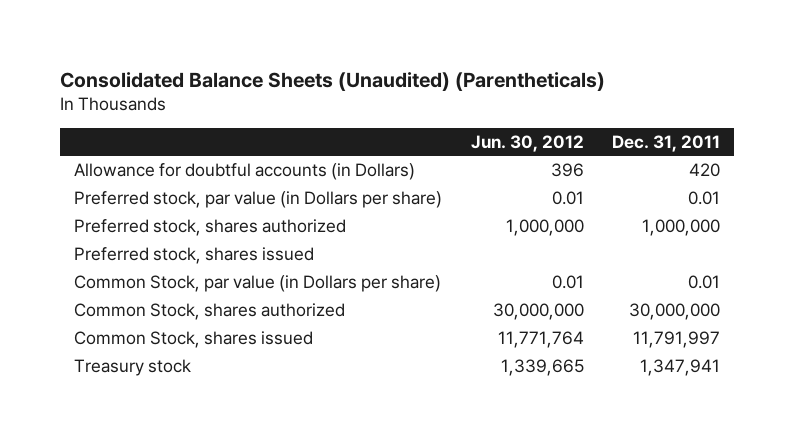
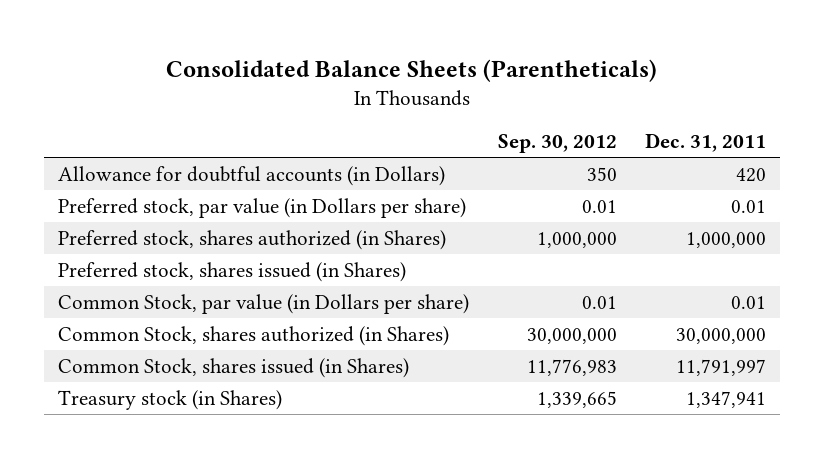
- Consolidated Balance Sheets (Unaudited) (Parentheticals)
+ Consolidated Balance Sheets (Parentheticals)
- | Jun. 30, 2012 | Dec. 31, 2011
+ | Sep. 30, 2012 | Dec. 31, 2011
- Preferred stock, shares authorized | 1,000,000 | 1,000,000
- Preferred stock, shares issued
+ Preferred stock, shares authorized (in Shares) | 1,000,000 | 1,000,000
+ Preferred stock, shares issued (in Shares)
- Common Stock, shares authorized | 30,000,000 | 30,000,000
- Common Stock, shares issued | 11,771,764 | 11,791,997
- Treasury stock | 1,339,665 | 1,347,941
+ Common Stock, shares authorized (in Shares) | 30,000,000 | 30,000,000
+ Common Stock, shares issued (in Shares) | 11,776,983 | 11,791,997
+ Treasury stock (in Shares) | 1,339,665 | 1,347,941

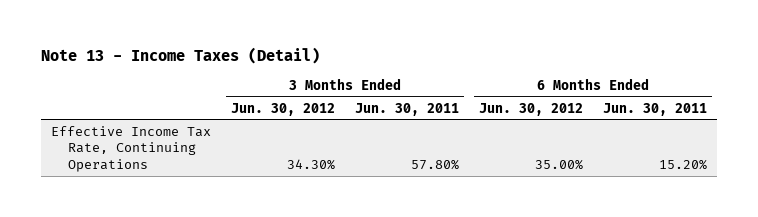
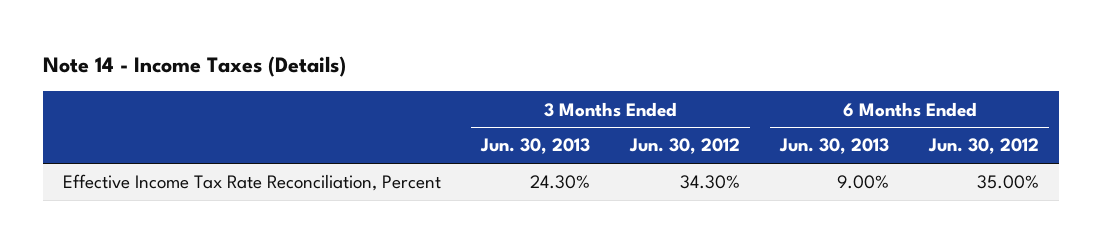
- Note 13 - Income Taxes (Detail)
+ Note 14 - Income Taxes (Details)
- | 3 Months Ended Jun. 30, 2012 | 3 Months Ended Jun. 30, 2011 | 6 Months Ended Jun. 30, 2012 | 6 Months Ended Jun. 30, 2011
+ | 3 Months Ended Jun. 30, 2013 | 3 Months Ended Jun. 30, 2012 | 6 Months Ended Jun. 30, 2013 | 6 Months Ended Jun. 30, 2012
- Effective Income Tax Rate, Continuing Operations | 34.30% | 57.80% | 35.00% | 15.20%
+ Effective Income Tax Rate Reconciliation, Percent | 24.30% | 34.30% | 9.00% | 35.00%

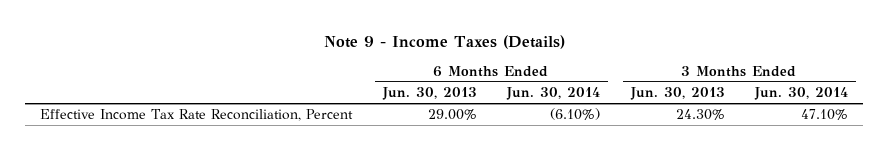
- Note 14 - Income Taxes (Details)
+ Note 9 - Income Taxes (Details)
- | 3 Months Ended Jun. 30, 2013 | 3 Months Ended Jun. 30, 2012 | 6 Months Ended Jun. 30, 2013 | 6 Months Ended Jun. 30, 2012
+ | 6 Months Ended Jun. 30, 2013 | 6 Months Ended Jun. 30, 2014 | 3 Months Ended Jun. 30, 2013 | 3 Months Ended Jun. 30, 2014
- Effective Income Tax Rate Reconciliation, Percent | 24.30% | 34.30% | 9.00% | 35.00%
+ Effective Income Tax Rate Reconciliation, Percent | 29.00% | (6.10%) | 24.30% | 47.10%

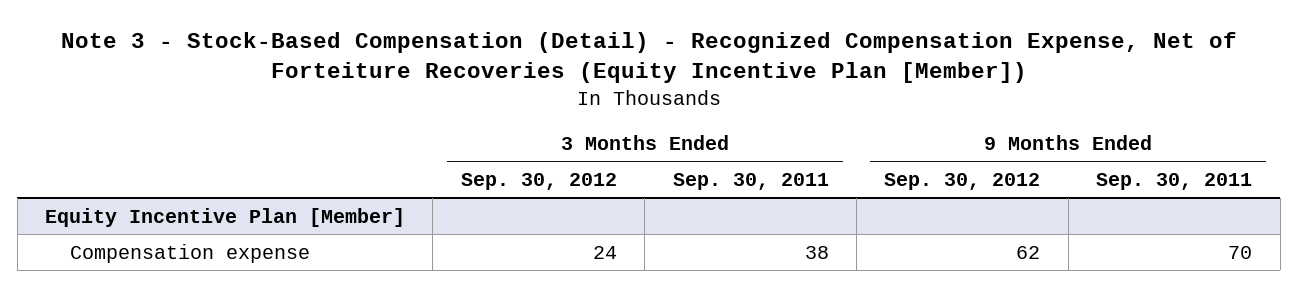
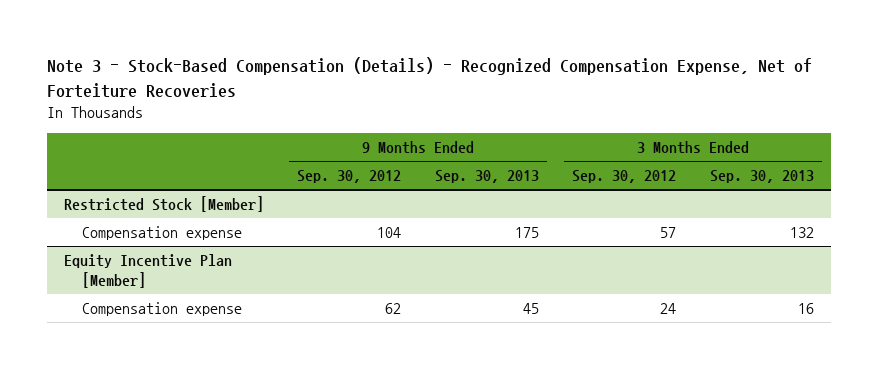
- Note 3 - Stock-Based Compensation (Detail) - Recognized Compensation Expense, Net of Forteiture Recoveries (Equity Incentive Plan [Member])
+ Note 3 - Stock-Based Compensation (Details) - Recognized Compensation Expense, Net of Forteiture Recoveries
- | 3 Months Ended Sep. 30, 2012 | 3 Months Ended Sep. 30, 2011 | 9 Months Ended Sep. 30, 2012 | 9 Months Ended Sep. 30, 2011
+ | 9 Months Ended Sep. 30, 2012 | 9 Months Ended Sep. 30, 2013 | 3 Months Ended Sep. 30, 2012 | 3 Months Ended Sep. 30, 2013
+ Restricted Stock [Member]
+ Compensation expense | 104 | 175 | 57 | 132

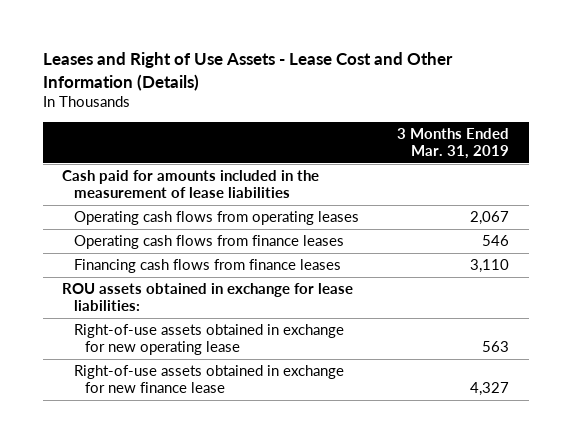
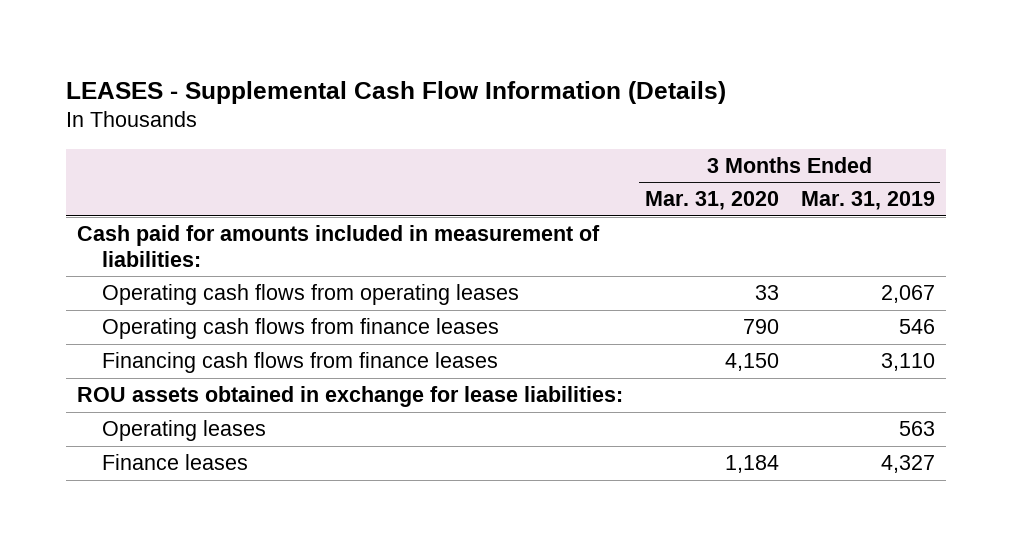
- Leases and Right of Use Assets - Lease Cost and Other Information (Details)
+ LEASES - Supplemental Cash Flow Information (Details)
- | 3 Months Ended Mar. 31, 2019
+ | 3 Months Ended Mar. 31, 2020 | 3 Months Ended Mar. 31, 2019
- Cash paid for amounts included in the measurement of lease liabilities
+ Cash paid for amounts included in measurement of liabilities:
- Right-of-use assets obtained in exchange for new operating lease | 563
- Right-of-use assets obtained in exchange for new finance lease | 4,327
+ Operating leases | | 563
+ Finance leases | 1,184 | 4,327

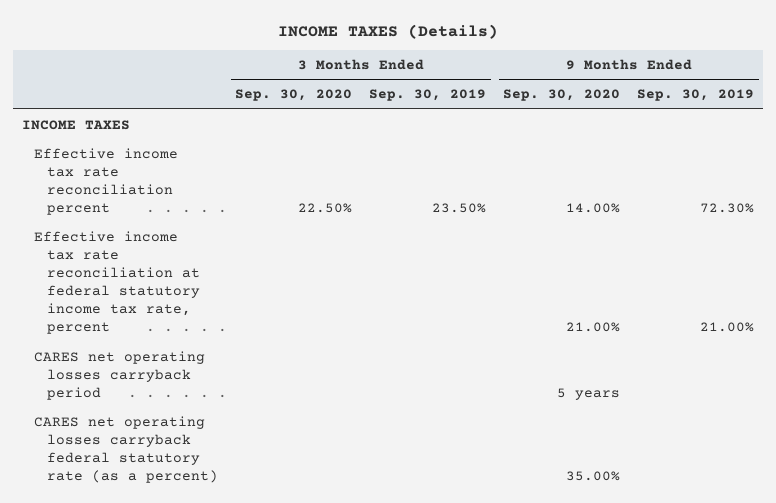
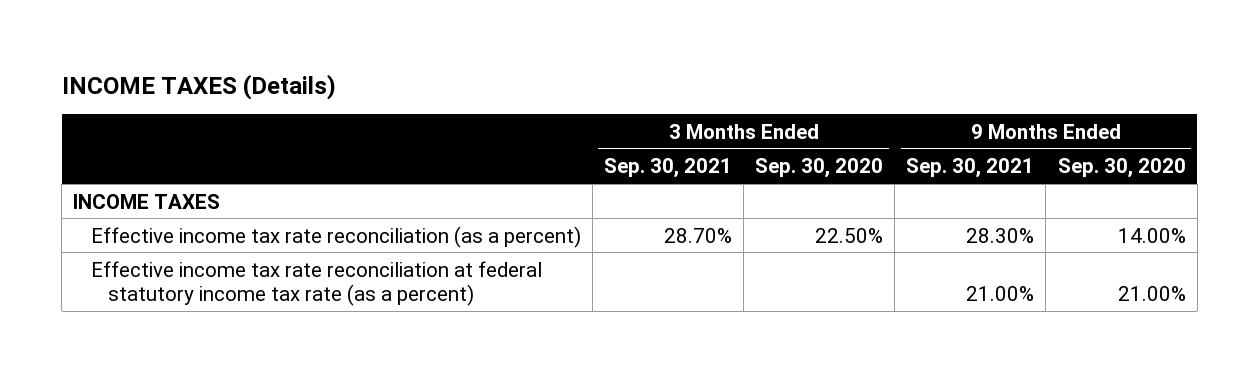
- | 3 Months Ended Sep. 30, 2020 | 3 Months Ended Sep. 30, 2019 | 9 Months Ended Sep. 30, 2020 | 9 Months Ended Sep. 30, 2019
+ | 3 Months Ended Sep. 30, 2021 | 3 Months Ended Sep. 30, 2020 | 9 Months Ended Sep. 30, 2021 | 9 Months Ended Sep. 30, 2020
- Effective income tax rate reconciliation percent | 22.50% | 23.50% | 14.00% | 72.30%
- Effective income tax rate reconciliation at federal statutory income tax rate, percent | | | 21.00% | 21.00%
- CARES net operating losses carryback period | | | 5 years |
- CARES net operating losses carryback federal statutory rate (as a percent) | | | 35.00% |
+ Effective income tax rate reconciliation (as a percent) | 28.70% | 22.50% | 28.30% | 14.00%
+ Effective income tax rate reconciliation at federal statutory income tax rate (as a percent) | | | 21.00% | 21.00%

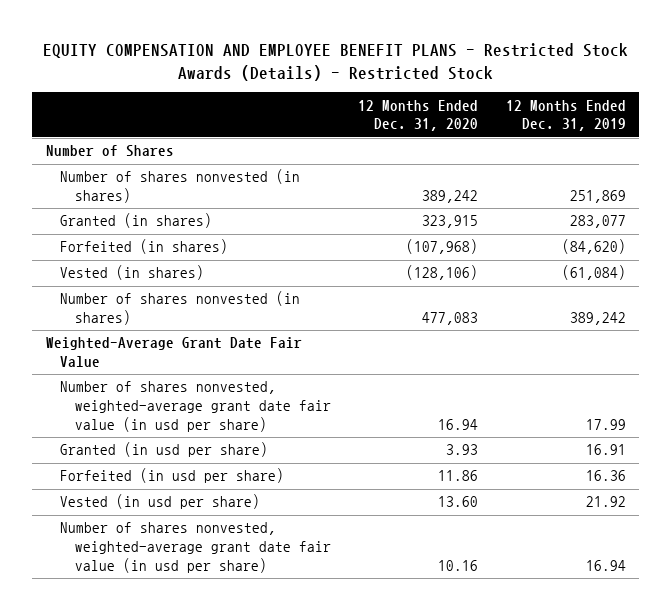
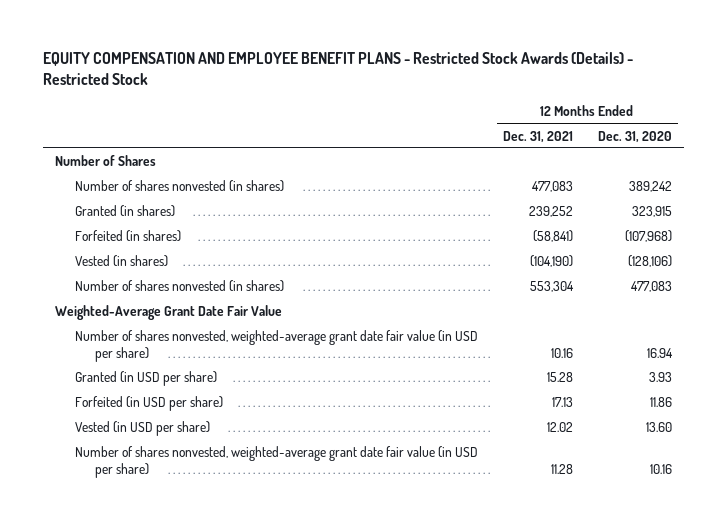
- | 12 Months Ended Dec. 31, 2020 | 12 Months Ended Dec. 31, 2019
+ | 12 Months Ended Dec. 31, 2021 | 12 Months Ended Dec. 31, 2020
- Number of shares nonvested, weighted-average grant date fair value (in usd per share) | 16.94 | 17.99
- Granted (in usd per share) | 3.93 | 16.91
- Forfeited (in usd per share) | 11.86 | 16.36
- Vested (in usd per share) | 13.60 | 21.92
- Number of shares nonvested, weighted-average grant date fair value (in usd per share) | 10.16 | 16.94
+ Number of shares nonvested, weighted-average grant date fair value (in USD per share) | 10.16 | 16.94
+ Granted (in USD per share) | 15.28 | 3.93
+ Forfeited (in USD per share) | 17.13 | 11.86
+ Vested (in USD per share) | 12.02 | 13.60
+ Number of shares nonvested, weighted-average grant date fair value (in USD per share) | 11.28 | 10.16

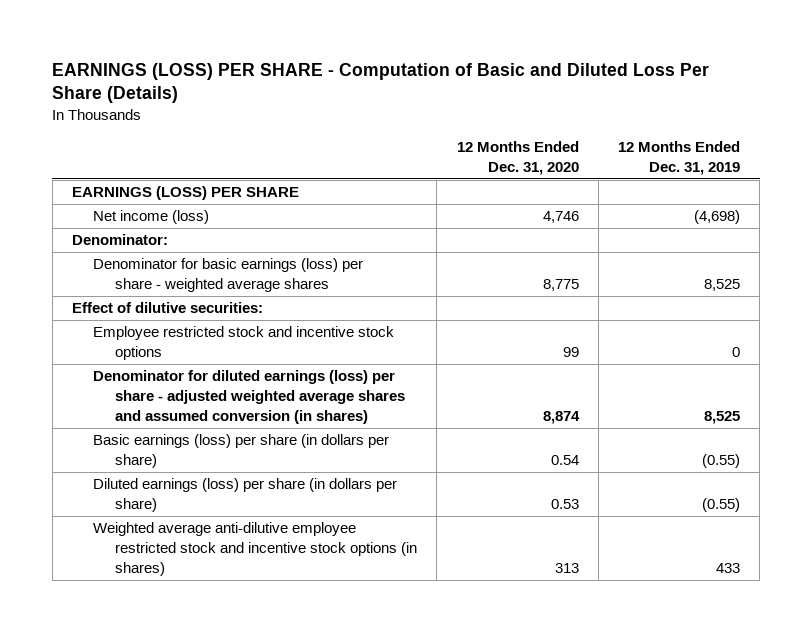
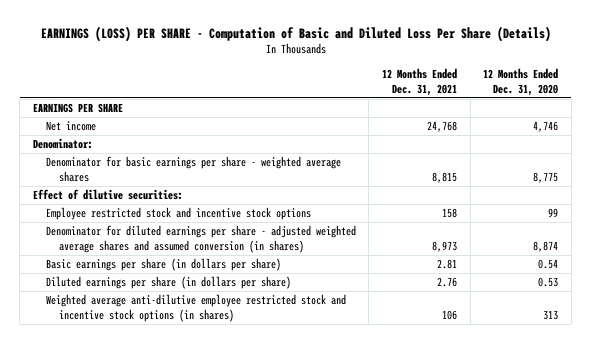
- | 12 Months Ended Dec. 31, 2020 | 12 Months Ended Dec. 31, 2019
+ | 12 Months Ended Dec. 31, 2021 | 12 Months Ended Dec. 31, 2020
- EARNINGS (LOSS) PER SHARE
- Net income (loss) | 4,746 | (4,698)
+ EARNINGS PER SHARE
+ Net income | 24,768 | 4,746
- Denominator for basic earnings (loss) per share - weighted average shares | 8,775 | 8,525
+ Denominator for basic earnings per share - weighted average shares | 8,815 | 8,775
- Denominator for diluted earnings (loss) per share - adjusted weighted average shares and assumed conversion (in shares) | 8,874 | 8,525
- Basic earnings (loss) per share (in dollars per share) | 0.54 | (0.55)
- Diluted earnings (loss) per share (in dollars per share) | 0.53 | (0.55)
+ Denominator for diluted earnings per share - adjusted weighted average shares and assumed conversion (in shares) | 8,973 | 8,874
+ Basic earnings per share (in dollars per share) | 2.81 | 0.54
+ Diluted earnings per share (in dollars per share) | 2.76 | 0.53

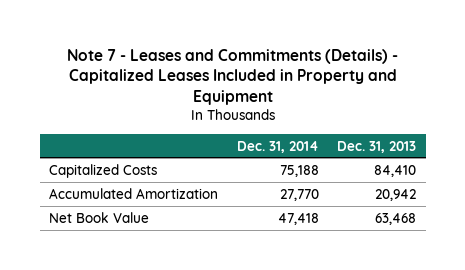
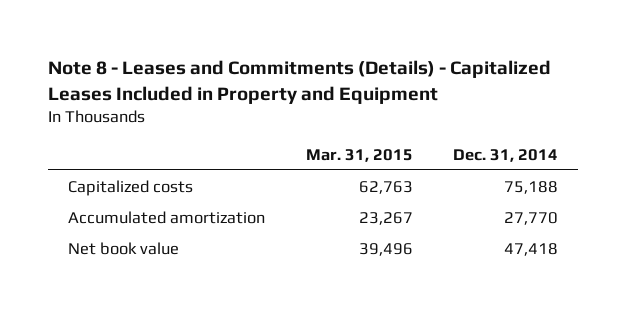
- Note 7 - Leases and Commitments (Details) - Capitalized Leases Included in Property and Equipment
+ Note 8 - Leases and Commitments (Details) - Capitalized Leases Included in Property and Equipment
- | Dec. 31, 2014 | Dec. 31, 2013
+ | Mar. 31, 2015 | Dec. 31, 2014
- Capitalized Costs | 75,188 | 84,410
- Accumulated Amortization | 27,770 | 20,942
- Net Book Value | 47,418 | 63,468
+ Capitalized costs | 62,763 | 75,188
+ Accumulated amortization | 23,267 | 27,770
+ Net book value | 39,496 | 47,418

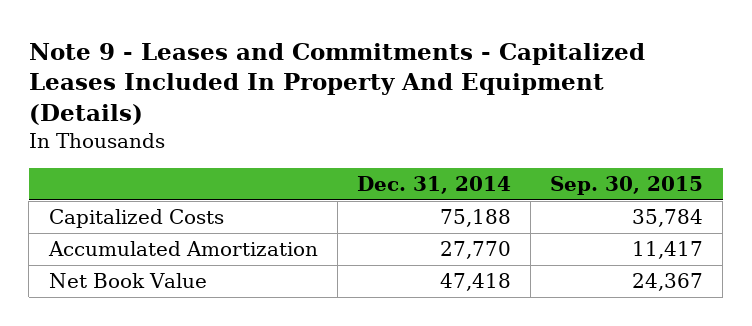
- Note 8 - Leases and Commitments (Details) - Capitalized Leases Included in Property and Equipment
+ Note 9 - Leases and Commitments - Capitalized Leases Included In Property And Equipment (Details)
- | Mar. 31, 2015 | Dec. 31, 2014
+ | Dec. 31, 2014 | Sep. 30, 2015
- Capitalized costs | 62,763 | 75,188
- Accumulated amortization | 23,267 | 27,770
- Net book value | 39,496 | 47,418
+ Capitalized Costs | 75,188 | 35,784
+ Accumulated Amortization | 27,770 | 11,417
+ Net Book Value | 47,418 | 24,367

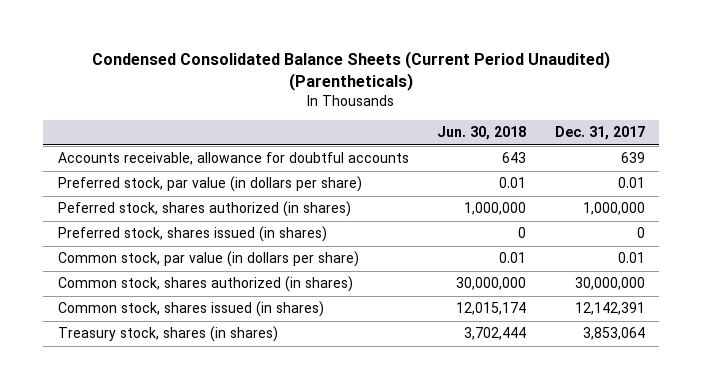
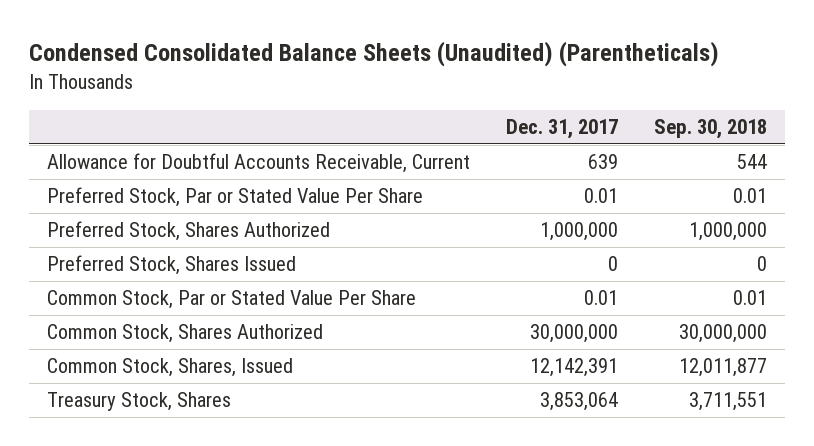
- Condensed Consolidated Balance Sheets (Current Period Unaudited) (Parentheticals)
+ Condensed Consolidated Balance Sheets (Unaudited) (Parentheticals)
- | Jun. 30, 2018 | Dec. 31, 2017
+ | Dec. 31, 2017 | Sep. 30, 2018
- Accounts receivable, allowance for doubtful accounts | 643 | 639
- Preferred stock, par value (in dollars per share) | 0.01 | 0.01
- Peferred stock, shares authorized (in shares) | 1,000,000 | 1,000,000
- Preferred stock, shares issued (in shares) | 0 | 0
- Common stock, par value (in dollars per share) | 0.01 | 0.01
- Common stock, shares authorized (in shares) | 30,000,000 | 30,000,000
- Common stock, shares issued (in shares) | 12,015,174 | 12,142,391
- Treasury stock, shares (in shares) | 3,702,444 | 3,853,064
+ Allowance for Doubtful Accounts Receivable, Current | 639 | 544
+ Preferred Stock, Par or Stated Value Per Share | 0.01 | 0.01
+ Preferred Stock, Shares Authorized | 1,000,000 | 1,000,000
+ Preferred Stock, Shares Issued | 0 | 0
+ Common Stock, Par or Stated Value Per Share | 0.01 | 0.01
+ Common Stock, Shares Authorized | 30,000,000 | 30,000,000
+ Common Stock, Shares, Issued | 12,142,391 | 12,011,877
+ Treasury Stock, Shares | 3,853,064 | 3,711,551

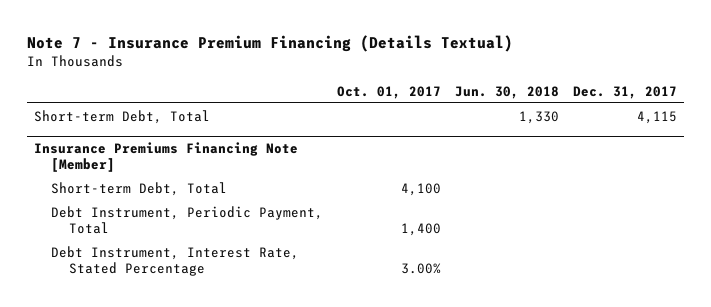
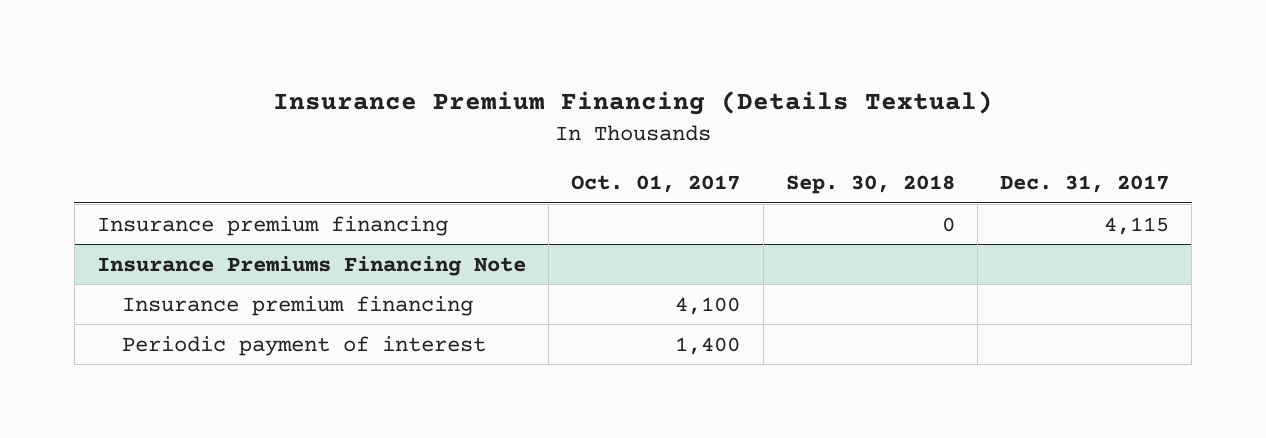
- Note 7 - Insurance Premium Financing (Details Textual)
+ Insurance Premium Financing (Details Textual)
- | Oct. 01, 2017 | Jun. 30, 2018 | Dec. 31, 2017
+ | Oct. 01, 2017 | Sep. 30, 2018 | Dec. 31, 2017
- Short-term Debt, Total | | 1,330 | 4,115
- Insurance Premiums Financing Note [Member]
- Short-term Debt, Total | 4,100 | |
- Debt Instrument, Periodic Payment, Total | 1,400 | |
- Debt Instrument, Interest Rate, Stated Percentage | 3.00% | |
+ Insurance premium financing | | 0 | 4,115
+ Insurance Premiums Financing Note
+ Insurance premium financing | 4,100 | |
+ Periodic payment of interest | 1,400 | |

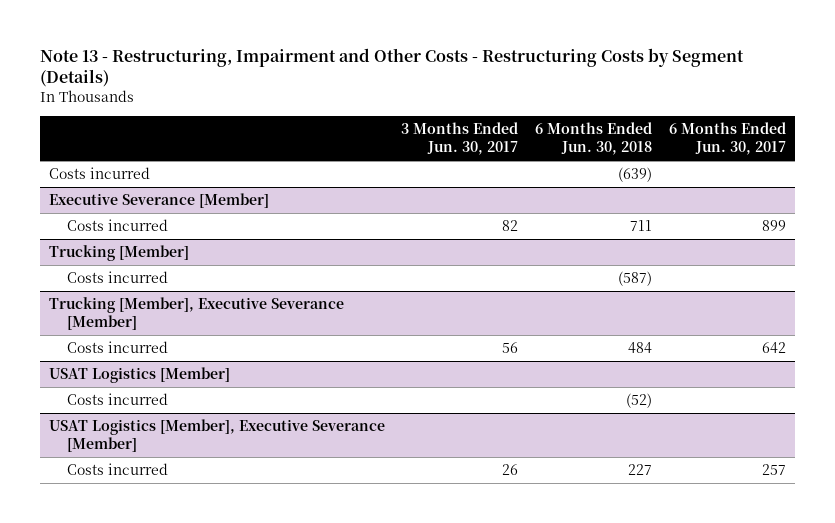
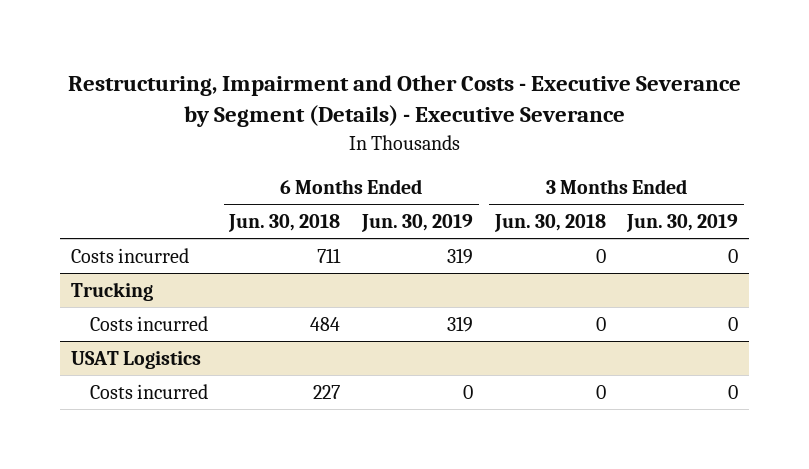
- Note 13 - Restructuring, Impairment and Other Costs - Restructuring Costs by Segment (Details)
+ Restructuring, Impairment and Other Costs - Executive Severance by Segment (Details) - Executive Severance
- | 3 Months Ended Jun. 30, 2017 | 6 Months Ended Jun. 30, 2018 | 6 Months Ended Jun. 30, 2017
+ | 6 Months Ended Jun. 30, 2018 | 6 Months Ended Jun. 30, 2019 | 3 Months Ended Jun. 30, 2018 | 3 Months Ended Jun. 30, 2019
- Costs incurred | | (639) |
- Executive Severance [Member]
- Trucking [Member]
- Costs incurred | | (587) |
- Trucking [Member], Executive Severance [Member]
+ Trucking
- USAT Logistics [Member]
- Costs incurred | | (52) |
- USAT Logistics [Member], Executive Severance [Member]
+ USAT Logistics

